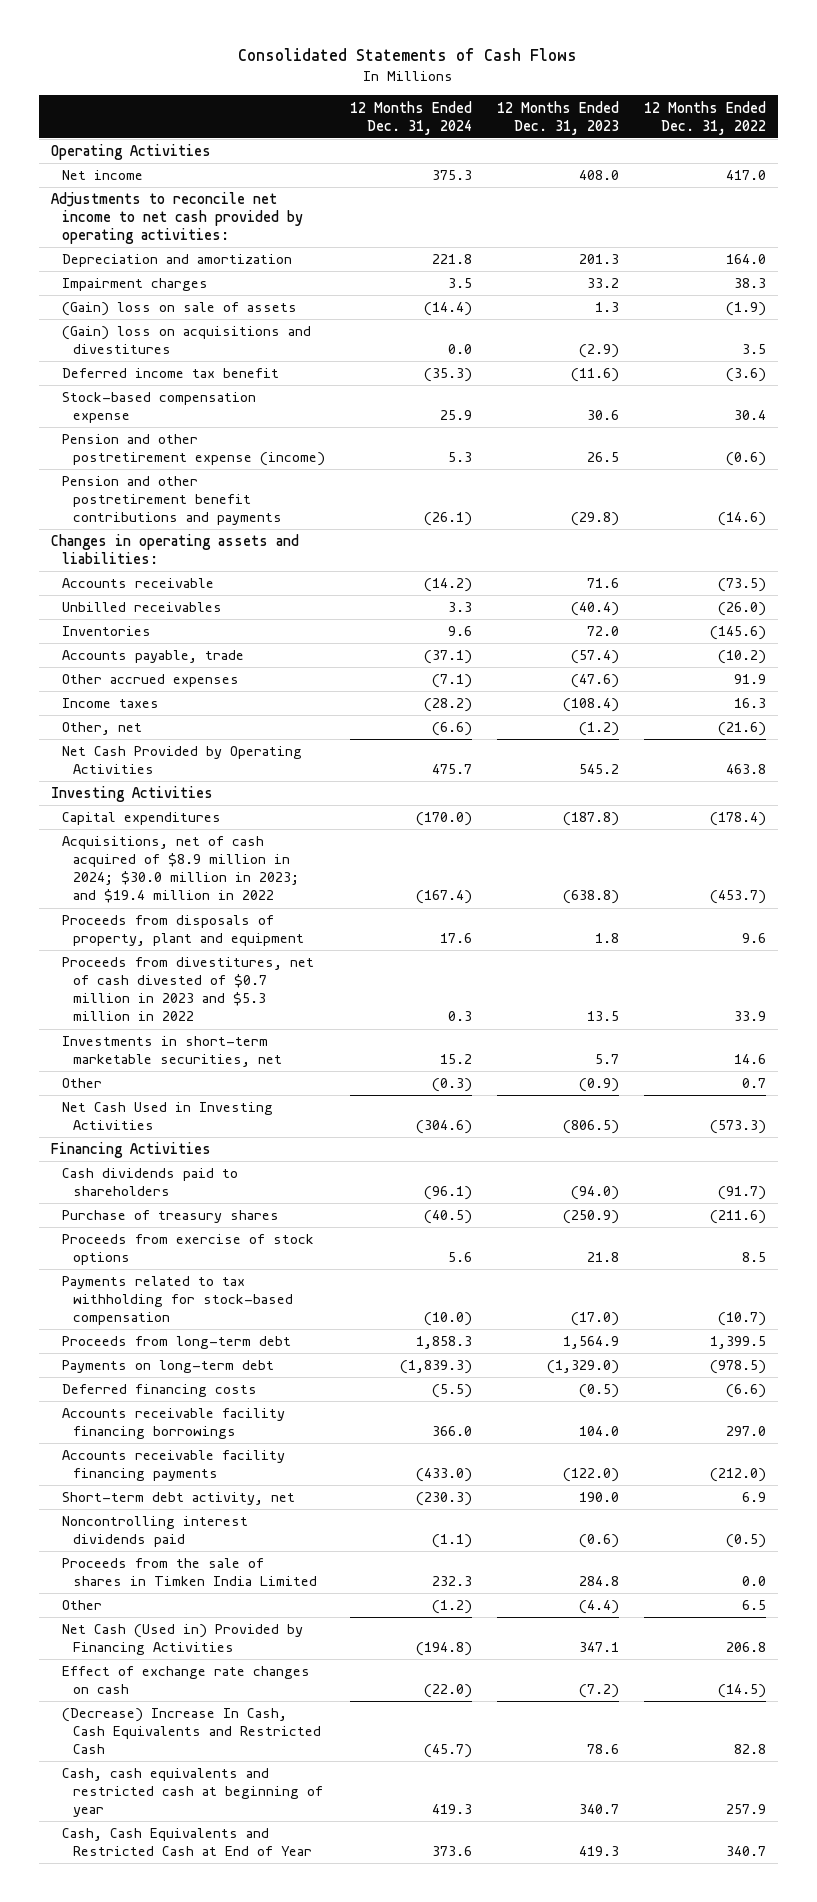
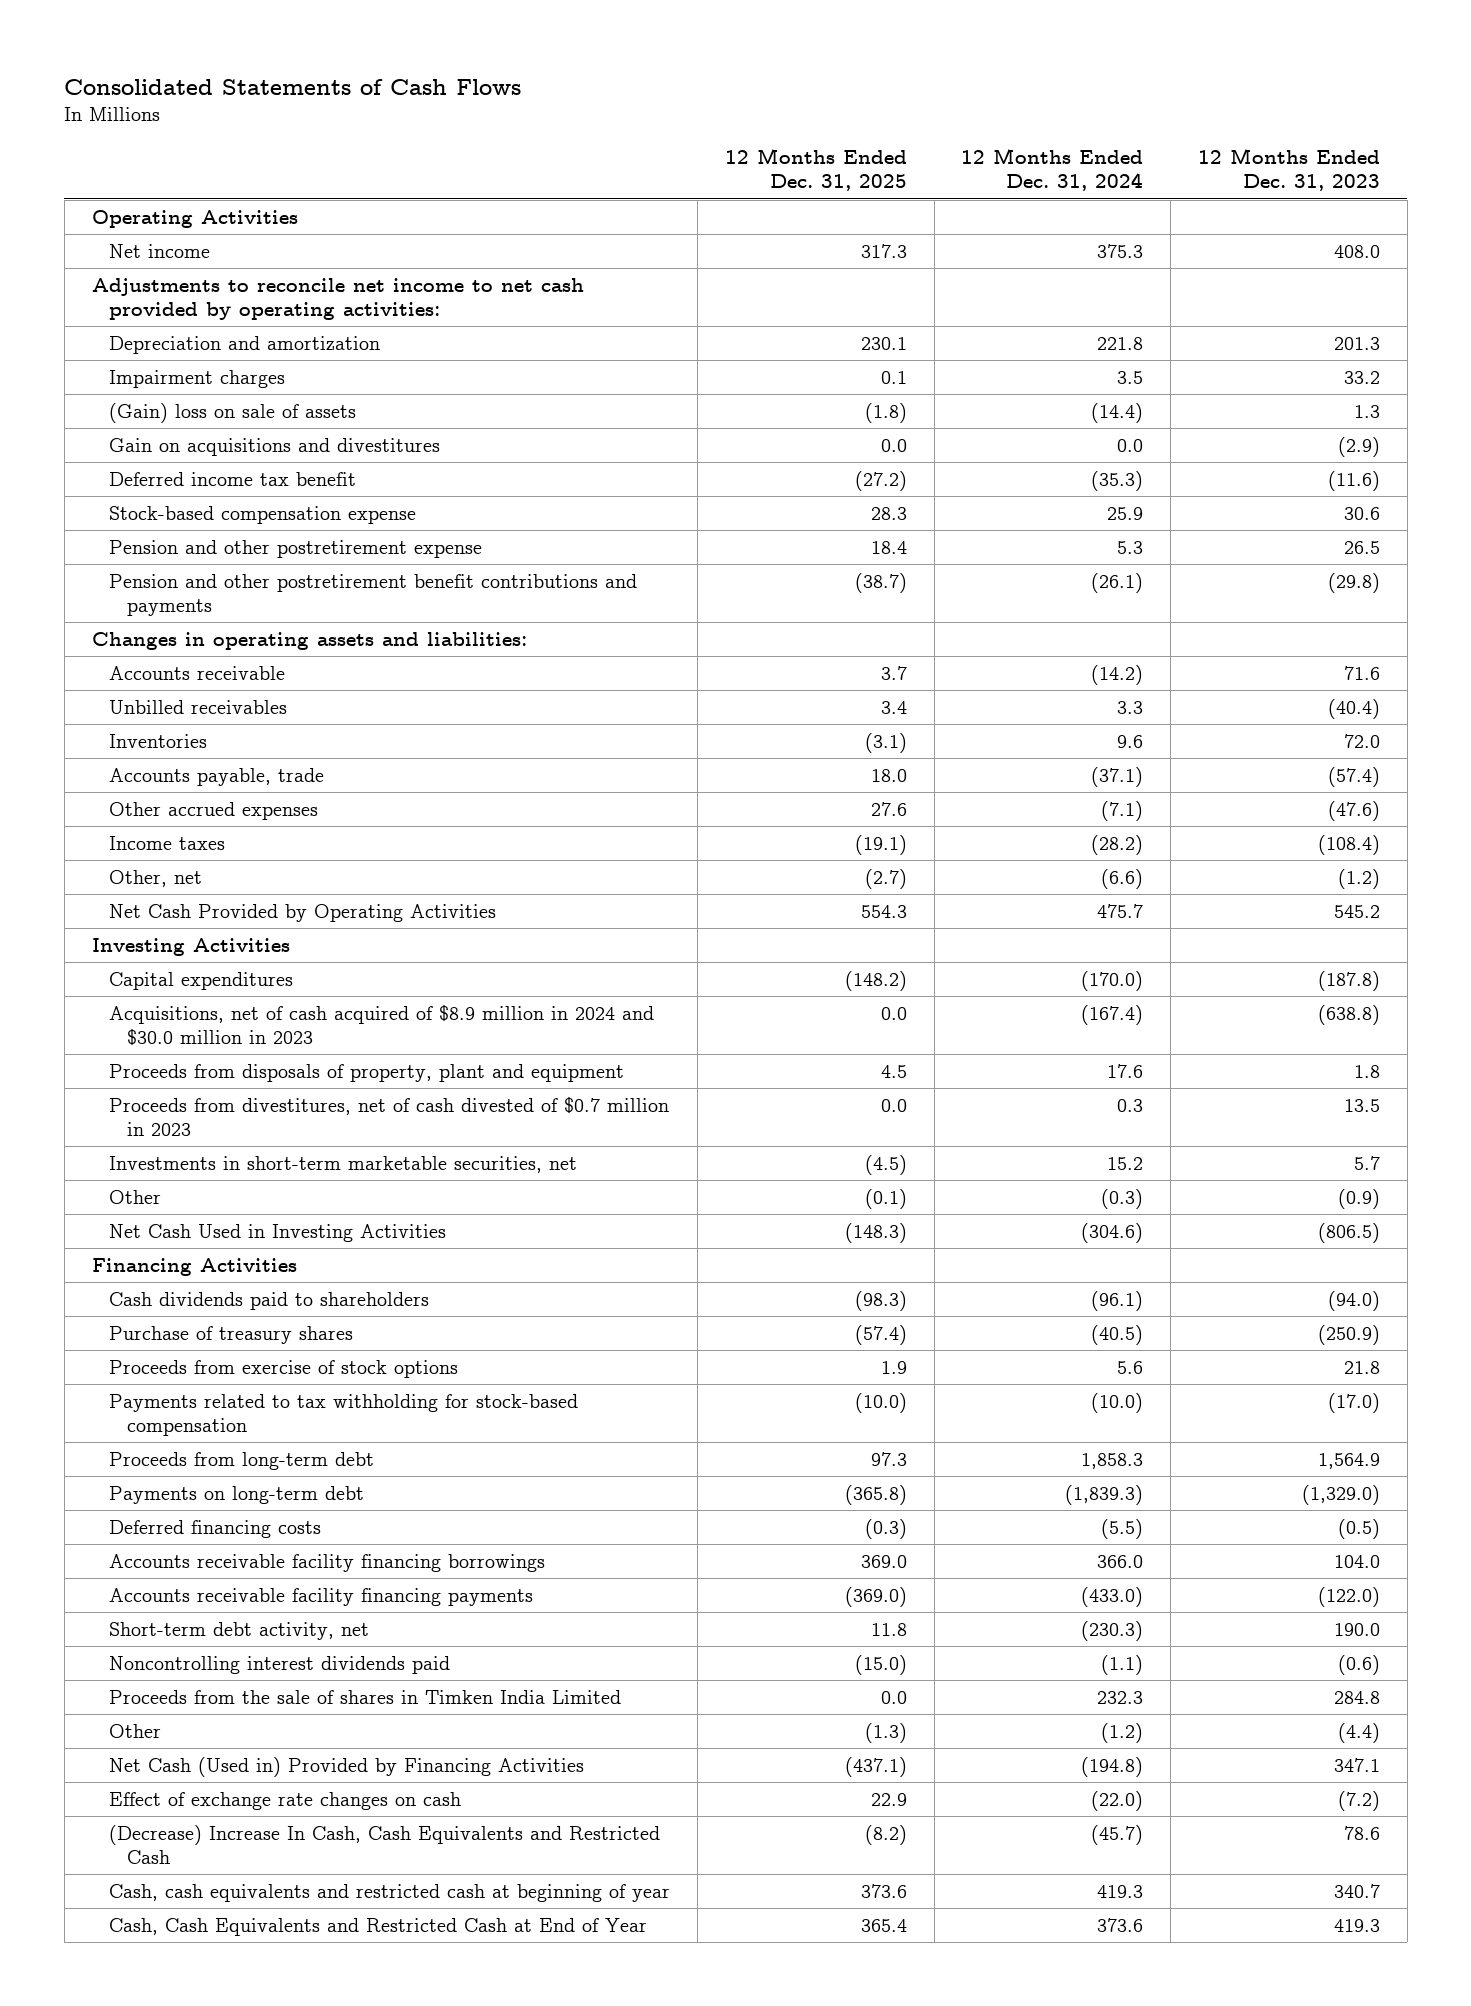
- | 12 Months Ended Dec. 31, 2024 | 12 Months Ended Dec. 31, 2023 | 12 Months Ended Dec. 31, 2022
+ | 12 Months Ended Dec. 31, 2025 | 12 Months Ended Dec. 31, 2024 | 12 Months Ended Dec. 31, 2023
- (Gain) loss on acquisitions and divestitures | 0.0 | (2.9) | 3.5
+ Gain on acquisitions and divestitures | 0.0 | 0.0 | (2.9)
- Pension and other postretirement expense (income) | 5.3 | 26.5 | (0.6)
+ Pension and other postretirement expense | 18.4 | 5.3 | 26.5
- Acquisitions, net of cash acquired of $8.9 million in 2024; $30.0 million in 2023; and $19.4 million in 2022 | (167.4) | (638.8) | (453.7)
+ Acquisitions, net of cash acquired of $8.9 million in 2024 and $30.0 million in 2023 | 0.0 | (167.4) | (638.8)
- Proceeds from divestitures, net of cash divested of $0.7 million in 2023 and $5.3 million in 2022 | 0.3 | 13.5 | 33.9
+ Proceeds from divestitures, net of cash divested of $0.7 million in 2023 | 0.0 | 0.3 | 13.5

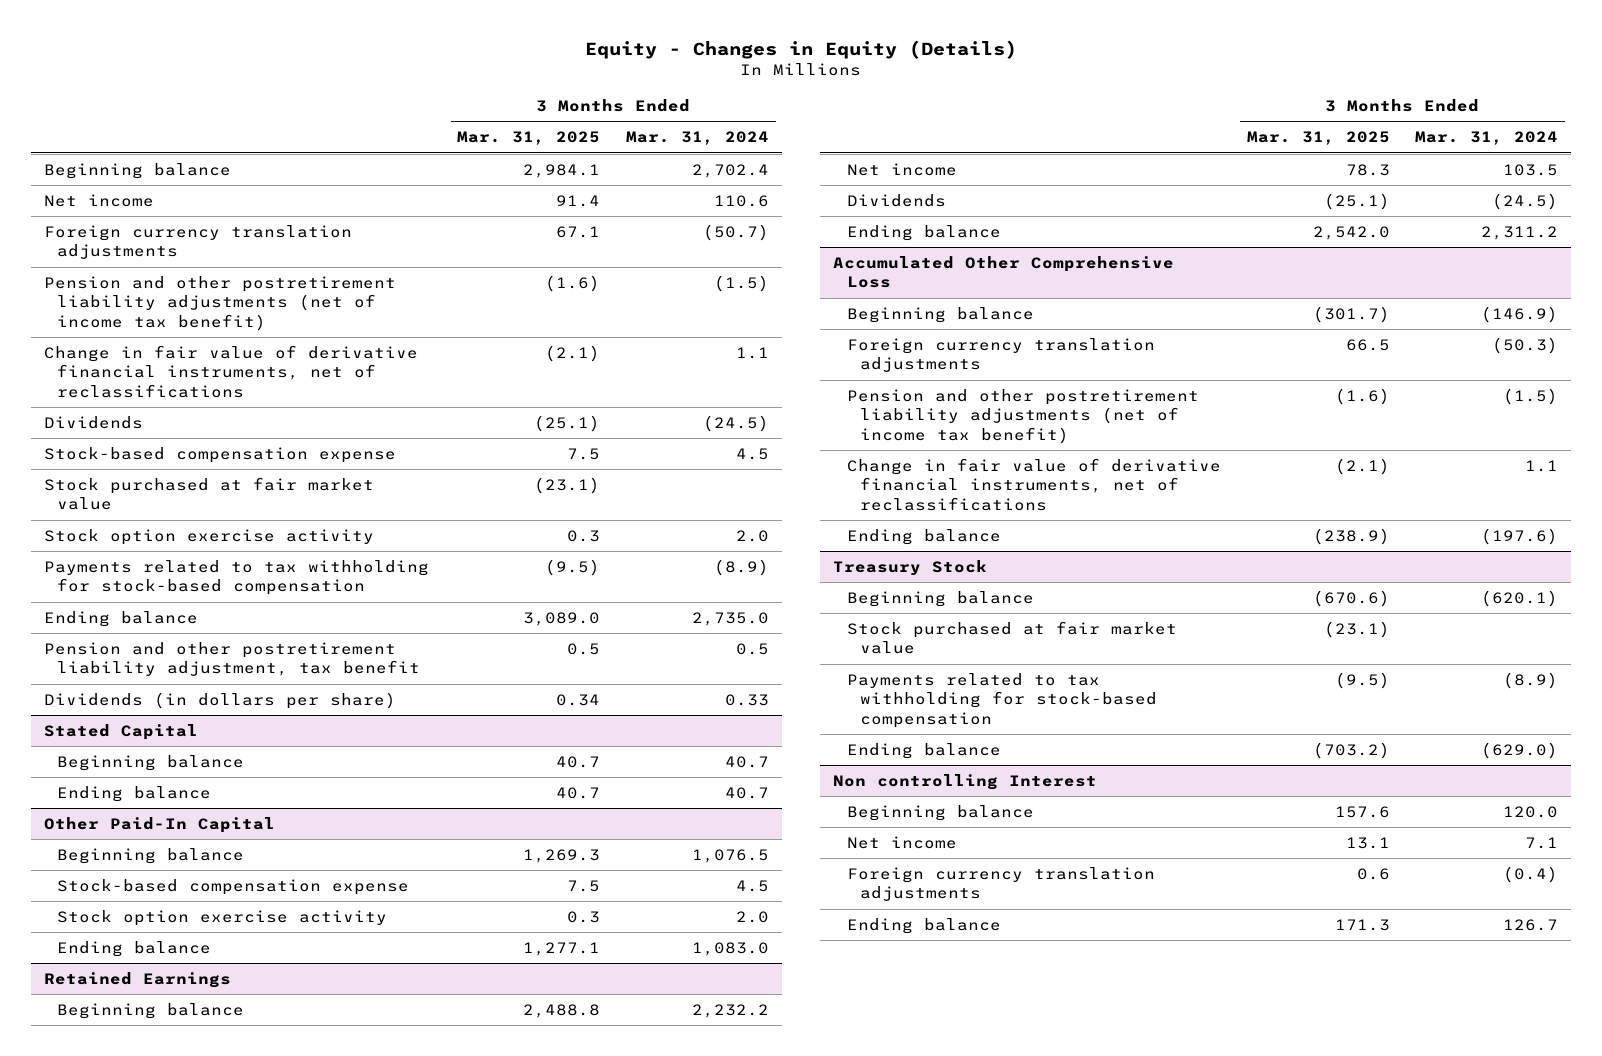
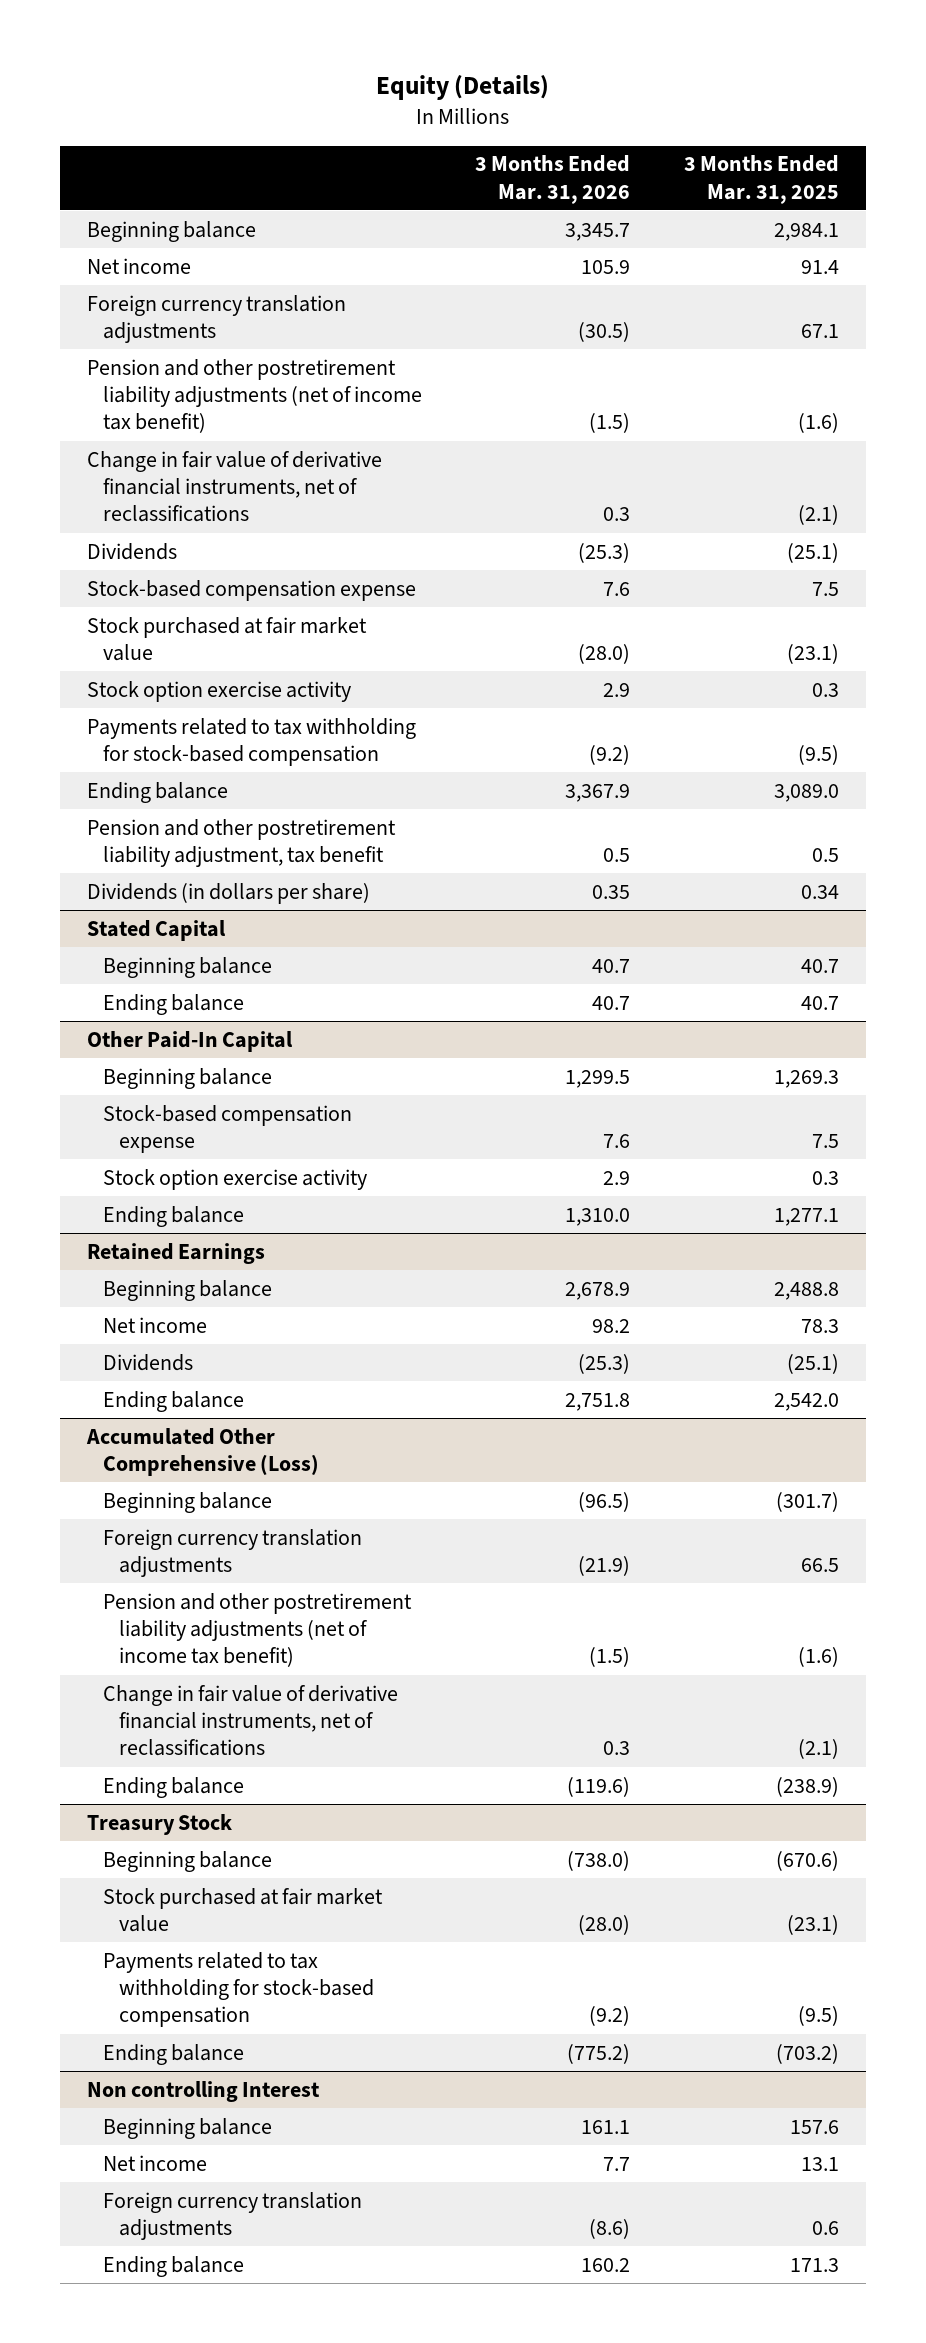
- Equity - Changes in Equity (Details)
+ Equity (Details)
- | 3 Months Ended Mar. 31, 2025 | 3 Months Ended Mar. 31, 2024
+ | 3 Months Ended Mar. 31, 2026 | 3 Months Ended Mar. 31, 2025
- Accumulated Other Comprehensive Loss
+ Accumulated Other Comprehensive (Loss)

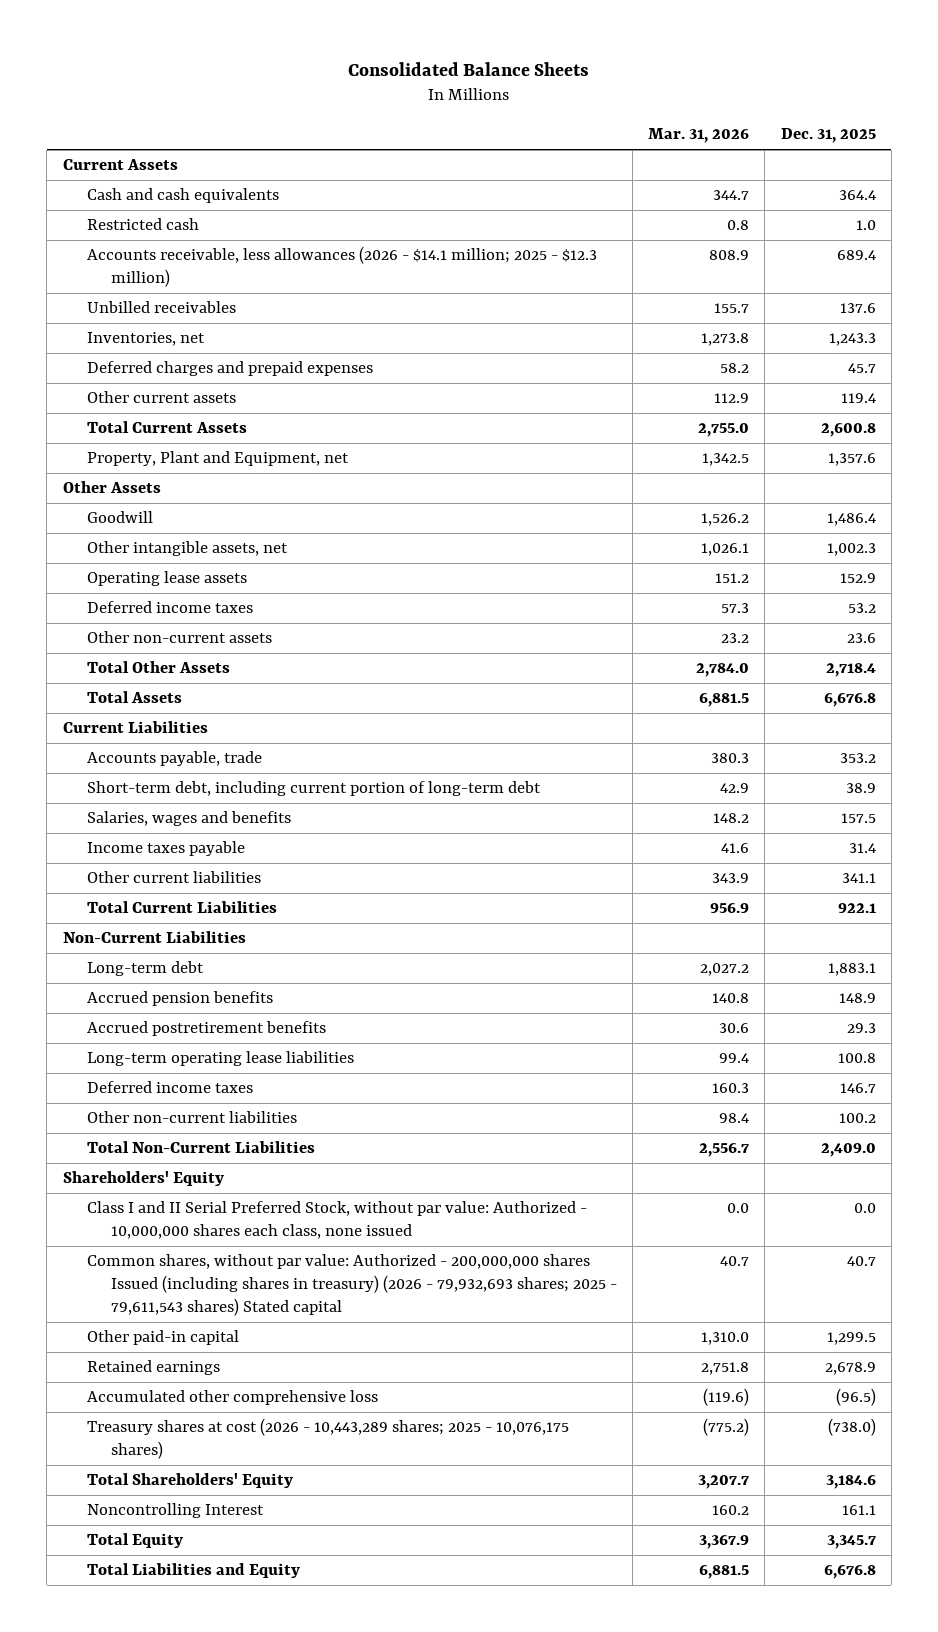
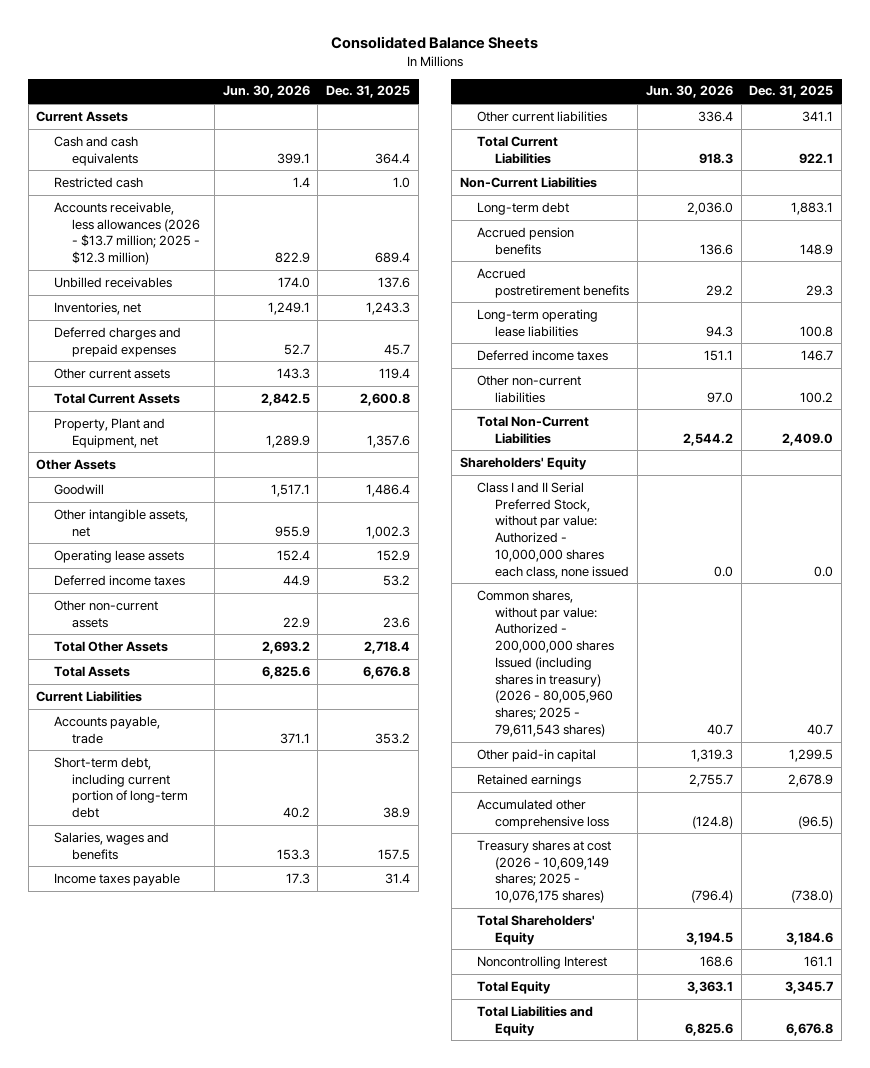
- | Mar. 31, 2026 | Dec. 31, 2025
+ | Jun. 30, 2026 | Dec. 31, 2025
- Accounts receivable, less allowances (2026 - $14.1 million; 2025 - $12.3 million) | 808.9 | 689.4
+ Accounts receivable, less allowances (2026 - $13.7 million; 2025 - $12.3 million) | 822.9 | 689.4
- Common shares, without par value: Authorized - 200,000,000 shares Issued (including shares in treasury) (2026 - 79,932,693 shares; 2025 - 79,611,543 shares) Stated capital | 40.7 | 40.7
+ Common shares, without par value: Authorized - 200,000,000 shares Issued (including shares in treasury) (2026 - 80,005,960 shares; 2025 - 79,611,543 shares) | 40.7 | 40.7
- Treasury shares at cost (2026 - 10,443,289 shares; 2025 - 10,076,175 shares) | (775.2) | (738.0)
+ Treasury shares at cost (2026 - 10,609,149 shares; 2025 - 10,076,175 shares) | (796.4) | (738.0)

